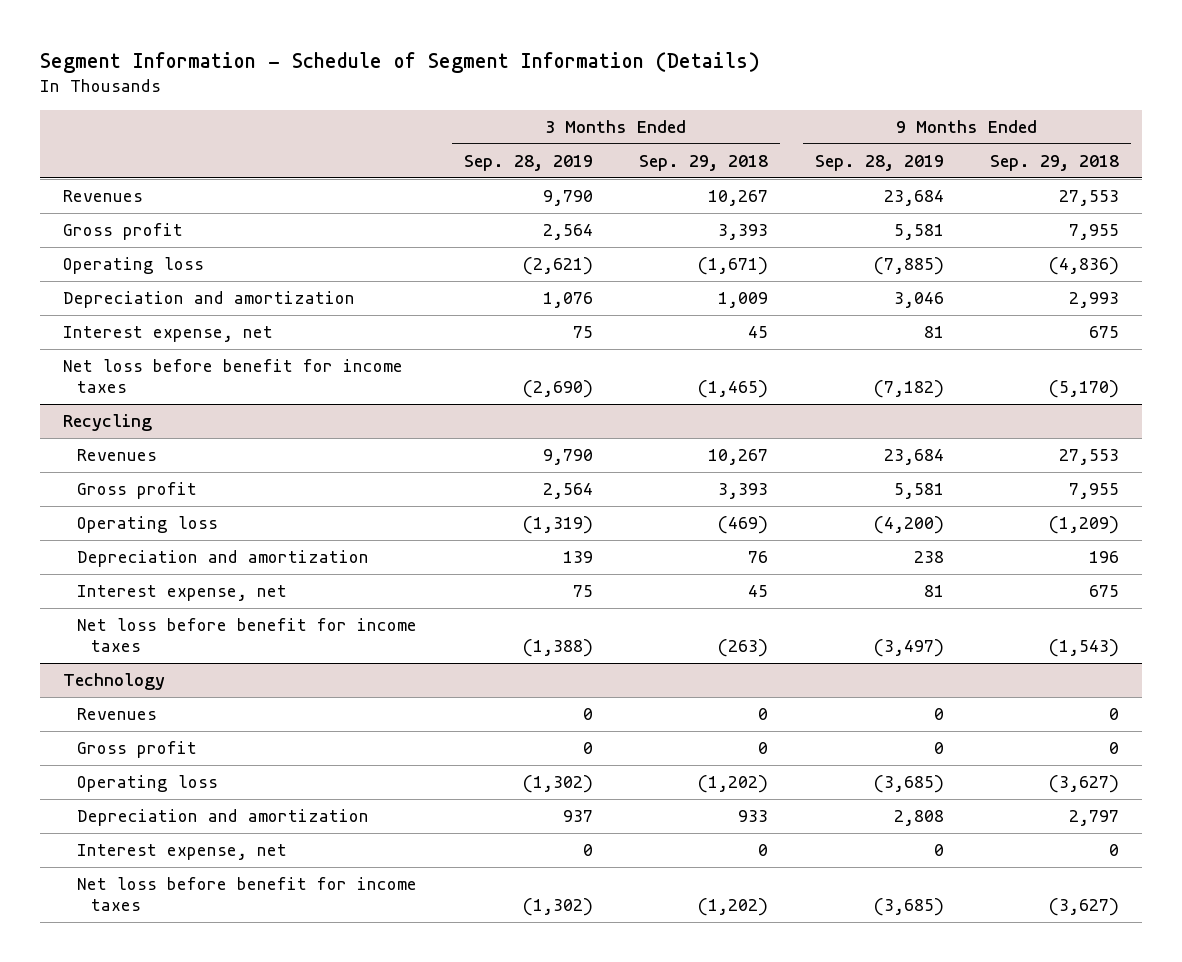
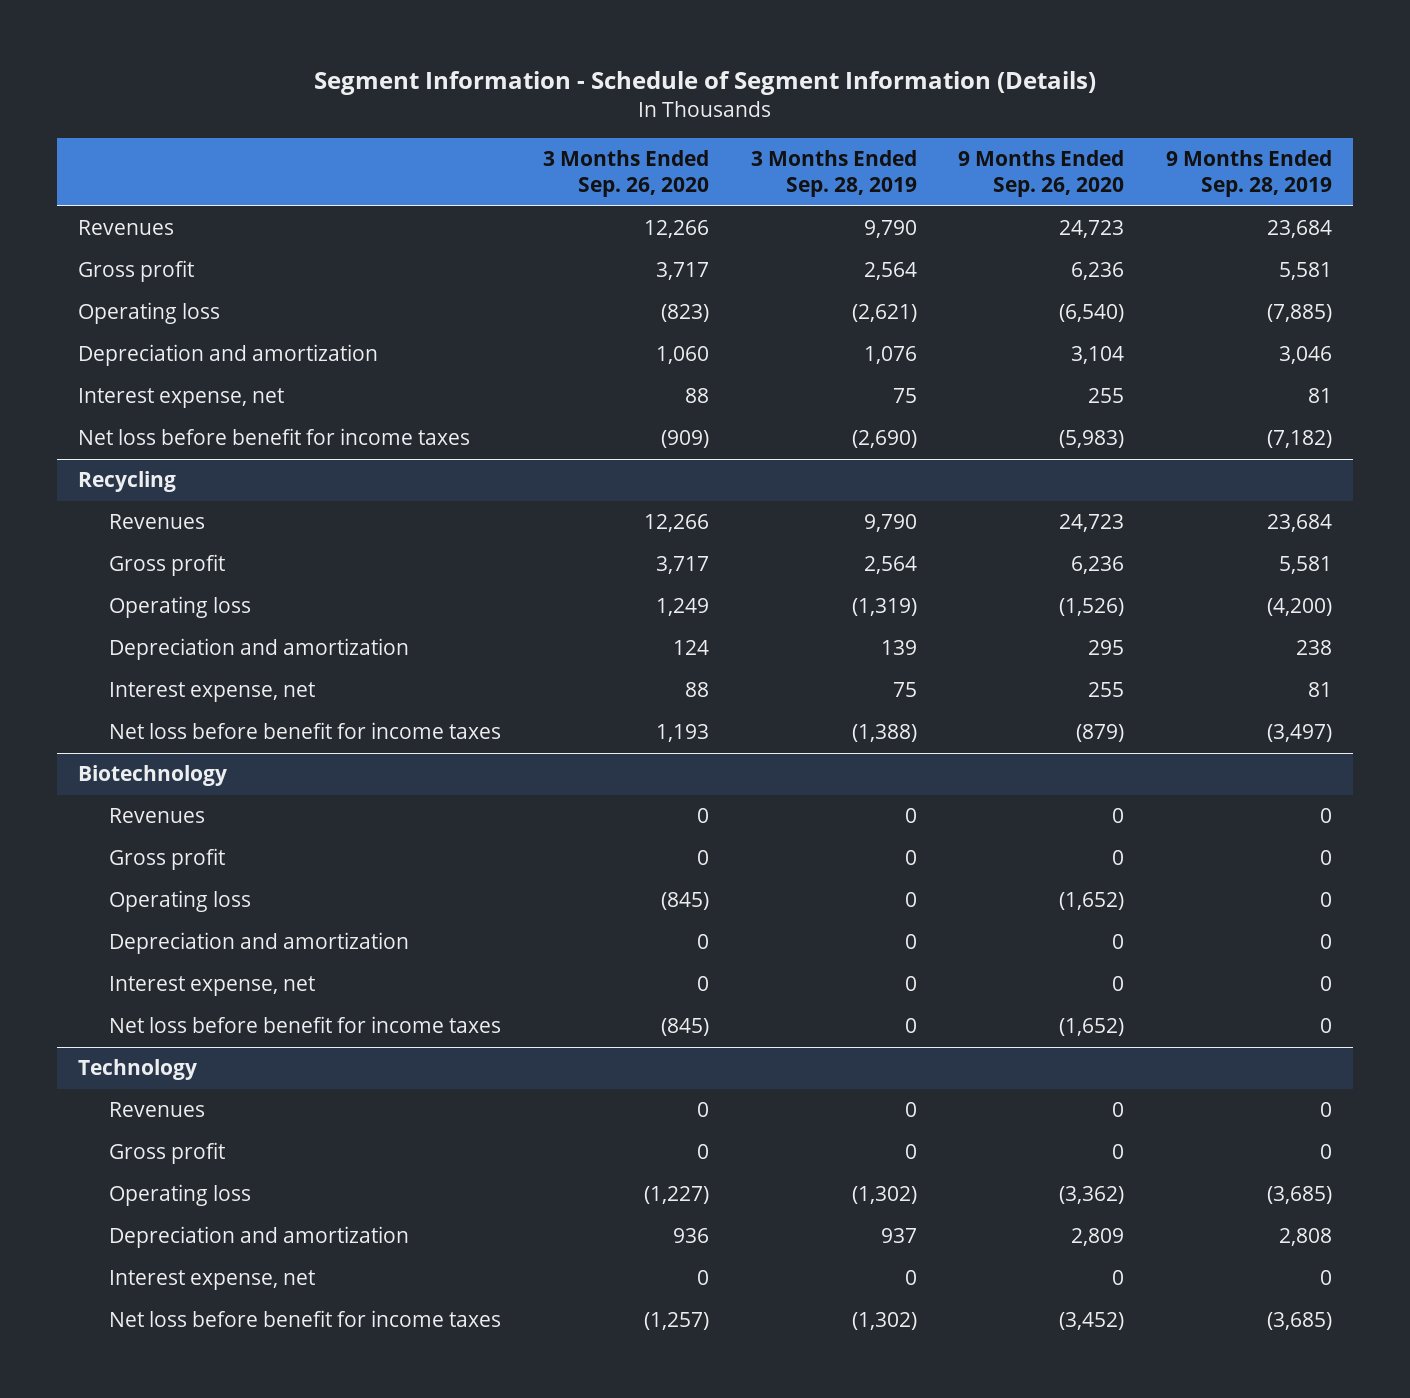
- | 3 Months Ended Sep. 28, 2019 | 3 Months Ended Sep. 29, 2018 | 9 Months Ended Sep. 28, 2019 | 9 Months Ended Sep. 29, 2018
+ | 3 Months Ended Sep. 26, 2020 | 3 Months Ended Sep. 28, 2019 | 9 Months Ended Sep. 26, 2020 | 9 Months Ended Sep. 28, 2019
+ Biotechnology
+ Revenues | 0 | 0 | 0 | 0
+ Gross profit | 0 | 0 | 0 | 0
+ Operating loss | (845) | 0 | (1,652) | 0
+ Depreciation and amortization | 0 | 0 | 0 | 0
+ Interest expense, net | 0 | 0 | 0 | 0
+ Net loss before benefit for income taxes | (845) | 0 | (1,652) | 0

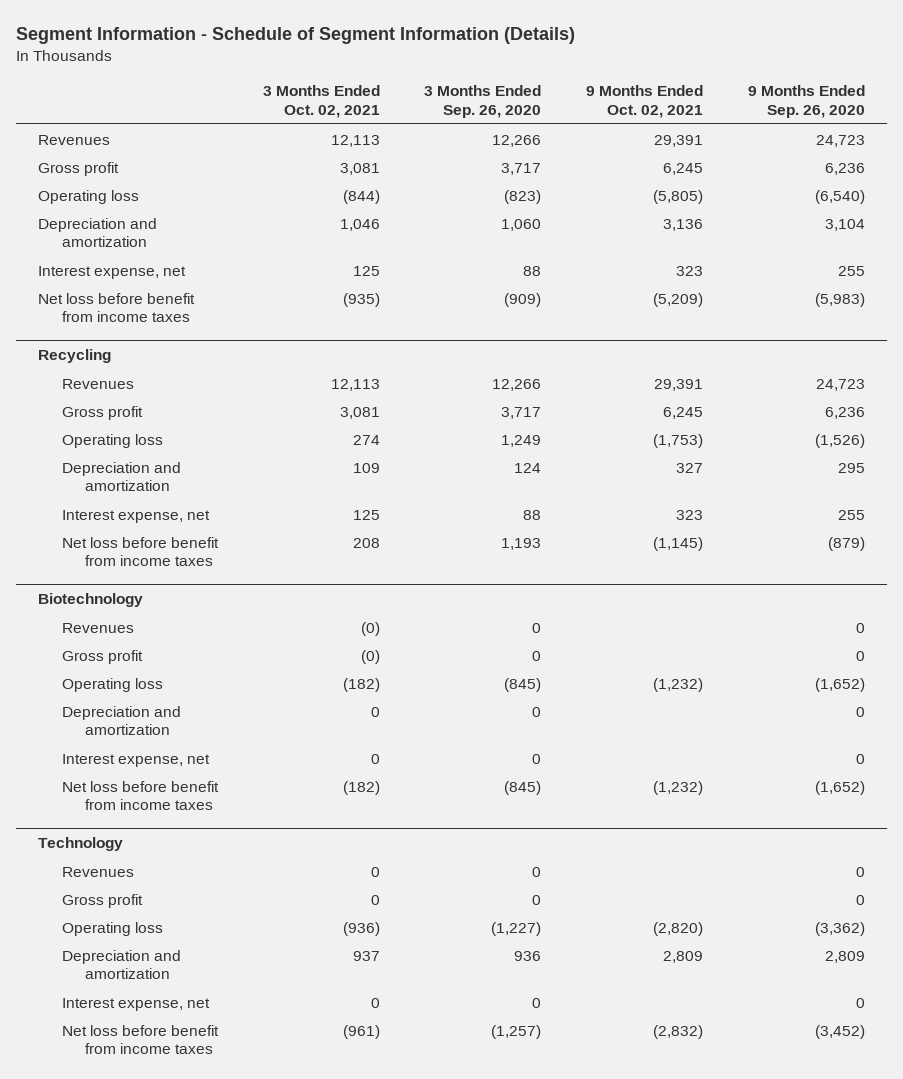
- | 3 Months Ended Sep. 26, 2020 | 3 Months Ended Sep. 28, 2019 | 9 Months Ended Sep. 26, 2020 | 9 Months Ended Sep. 28, 2019
+ | 3 Months Ended Oct. 02, 2021 | 3 Months Ended Sep. 26, 2020 | 9 Months Ended Oct. 02, 2021 | 9 Months Ended Sep. 26, 2020
- Net loss before benefit for income taxes | (909) | (2,690) | (5,983) | (7,182)
+ Net loss before benefit from income taxes | (935) | (909) | (5,209) | (5,983)
@ Recycling
- Net loss before benefit for income taxes | 1,193 | (1,388) | (879) | (3,497)
+ Net loss before benefit from income taxes | 208 | 1,193 | (1,145) | (879)
@ Biotechnology
- Net loss before benefit for income taxes | (845) | 0 | (1,652) | 0
+ Net loss before benefit from income taxes | (182) | (845) | (1,232) | (1,652)
@ Technology
- Net loss before benefit for income taxes | (1,257) | (1,302) | (3,452) | (3,685)
+ Net loss before benefit from income taxes | (961) | (1,257) | (2,832) | (3,452)

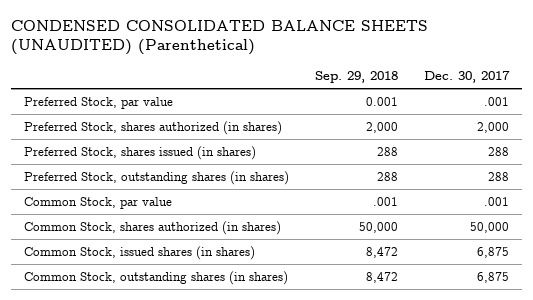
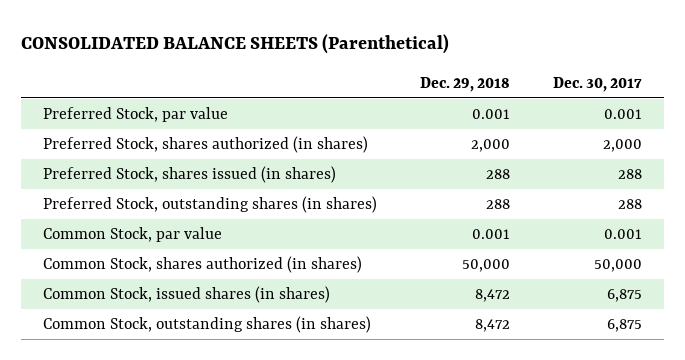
- CONDENSED CONSOLIDATED BALANCE SHEETS (UNAUDITED) (Parenthetical)
+ CONSOLIDATED BALANCE SHEETS (Parenthetical)
- | Sep. 29, 2018 | Dec. 30, 2017
+ | Dec. 29, 2018 | Dec. 30, 2017
- Preferred Stock, par value | 0.001 | .001
+ Preferred Stock, par value | 0.001 | 0.001
- Common Stock, par value | .001 | .001
+ Common Stock, par value | 0.001 | 0.001

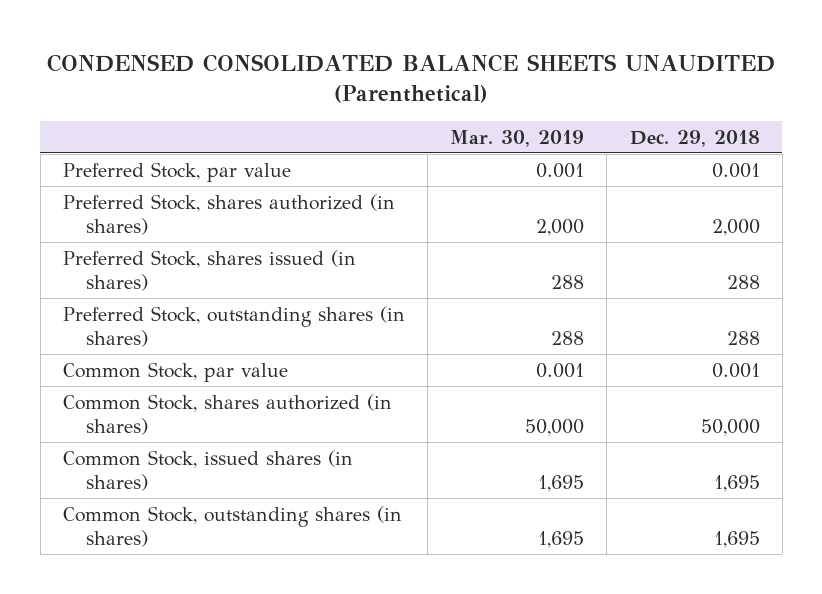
- CONSOLIDATED BALANCE SHEETS (Parenthetical)
+ CONDENSED CONSOLIDATED BALANCE SHEETS UNAUDITED (Parenthetical)
- | Dec. 29, 2018 | Dec. 30, 2017
+ | Mar. 30, 2019 | Dec. 29, 2018
- Common Stock, issued shares (in shares) | 8,472 | 6,875
- Common Stock, outstanding shares (in shares) | 8,472 | 6,875
+ Common Stock, issued shares (in shares) | 1,695 | 1,695
+ Common Stock, outstanding shares (in shares) | 1,695 | 1,695

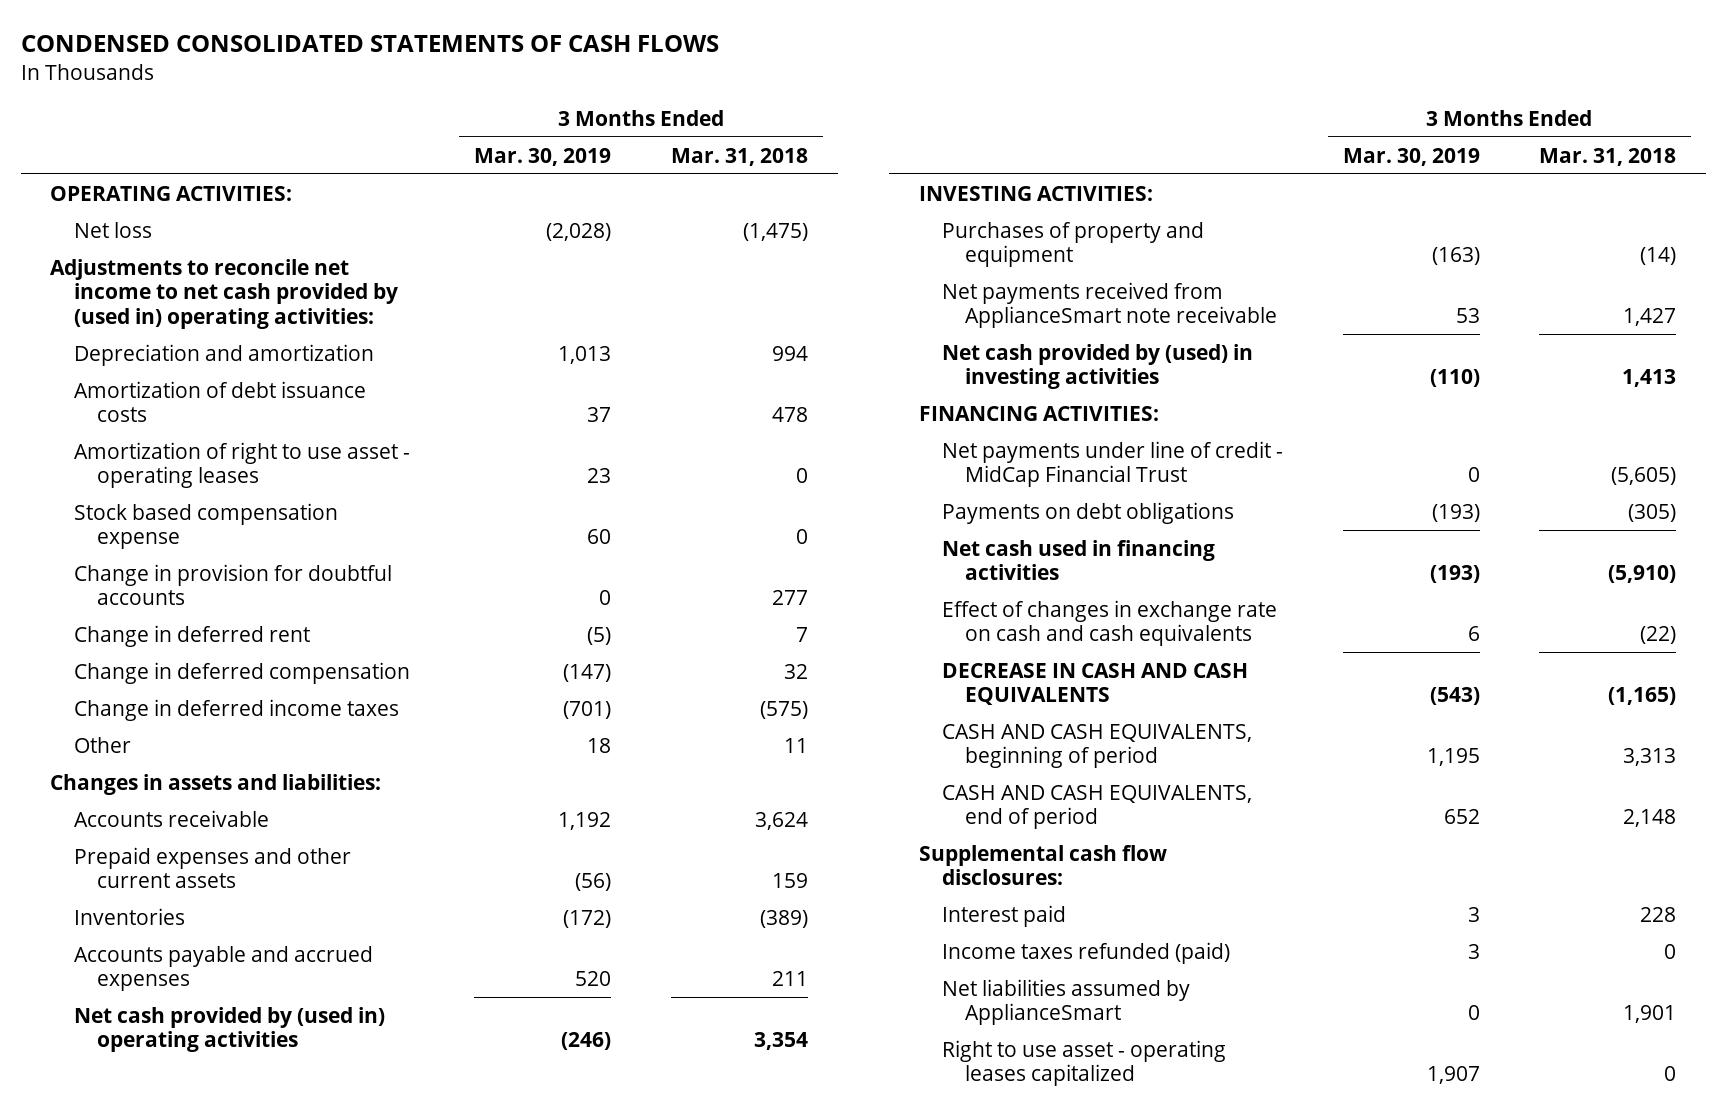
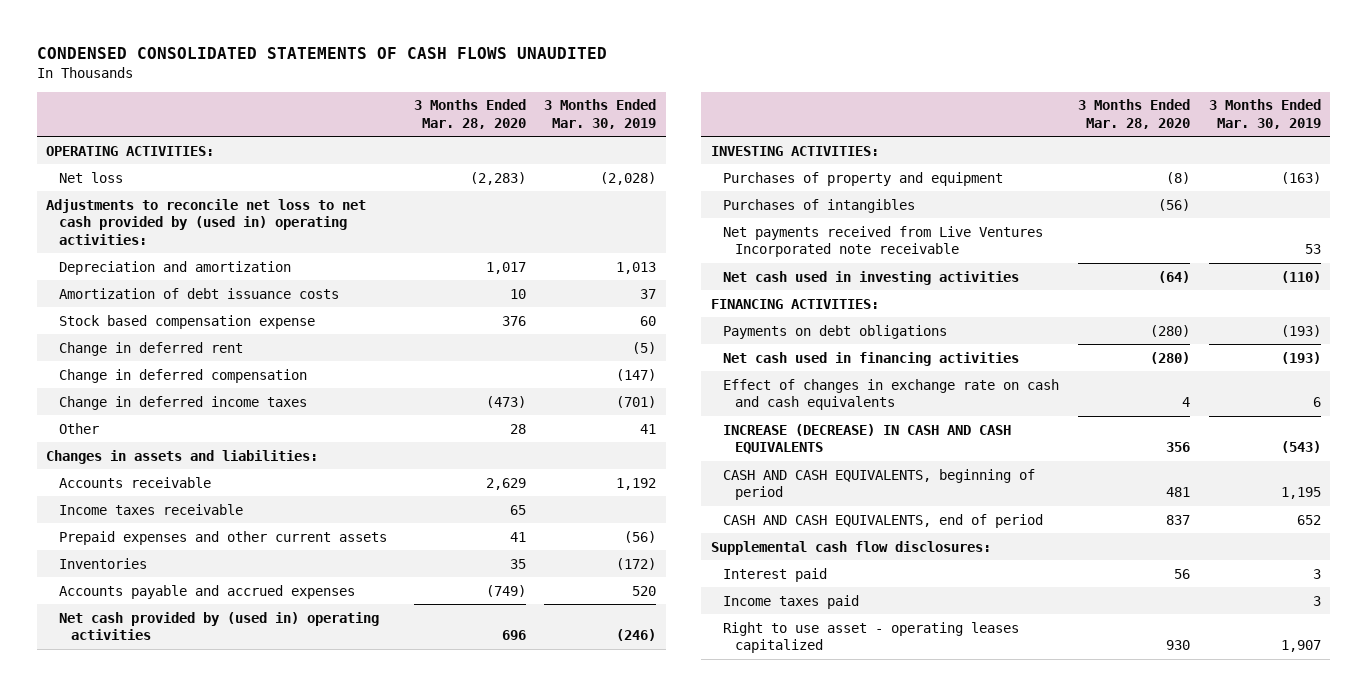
- CONDENSED CONSOLIDATED STATEMENTS OF CASH FLOWS
+ CONDENSED CONSOLIDATED STATEMENTS OF CASH FLOWS UNAUDITED
- | 3 Months Ended Mar. 30, 2019 | 3 Months Ended Mar. 31, 2018
+ | 3 Months Ended Mar. 28, 2020 | 3 Months Ended Mar. 30, 2019
- Adjustments to reconcile net income to net cash provided by (used in) operating activities:
+ Adjustments to reconcile net loss to net cash provided by (used in) operating activities:
- Amortization of right to use asset - operating leases | 23 | 0
- Change in provision for doubtful accounts | 0 | 277
- Other | 18 | 11
+ Other | 28 | 41
+ Income taxes receivable | 65 |
- Net payments received from ApplianceSmart note receivable | 53 | 1,427
- Net cash provided by (used) in investing activities | (110) | 1,413
+ Purchases of intangibles | (56) |
+ Net payments received from Live Ventures Incorporated note receivable | | 53
+ Net cash used in investing activities | (64) | (110)
- Net payments under line of credit - MidCap Financial Trust | 0 | (5,605)
- DECREASE IN CASH AND CASH EQUIVALENTS | (543) | (1,165)
+ INCREASE (DECREASE) IN CASH AND CASH EQUIVALENTS | 356 | (543)
- Income taxes refunded (paid) | 3 | 0
- Net liabilities assumed by ApplianceSmart | 0 | 1,901
+ Income taxes paid | | 3

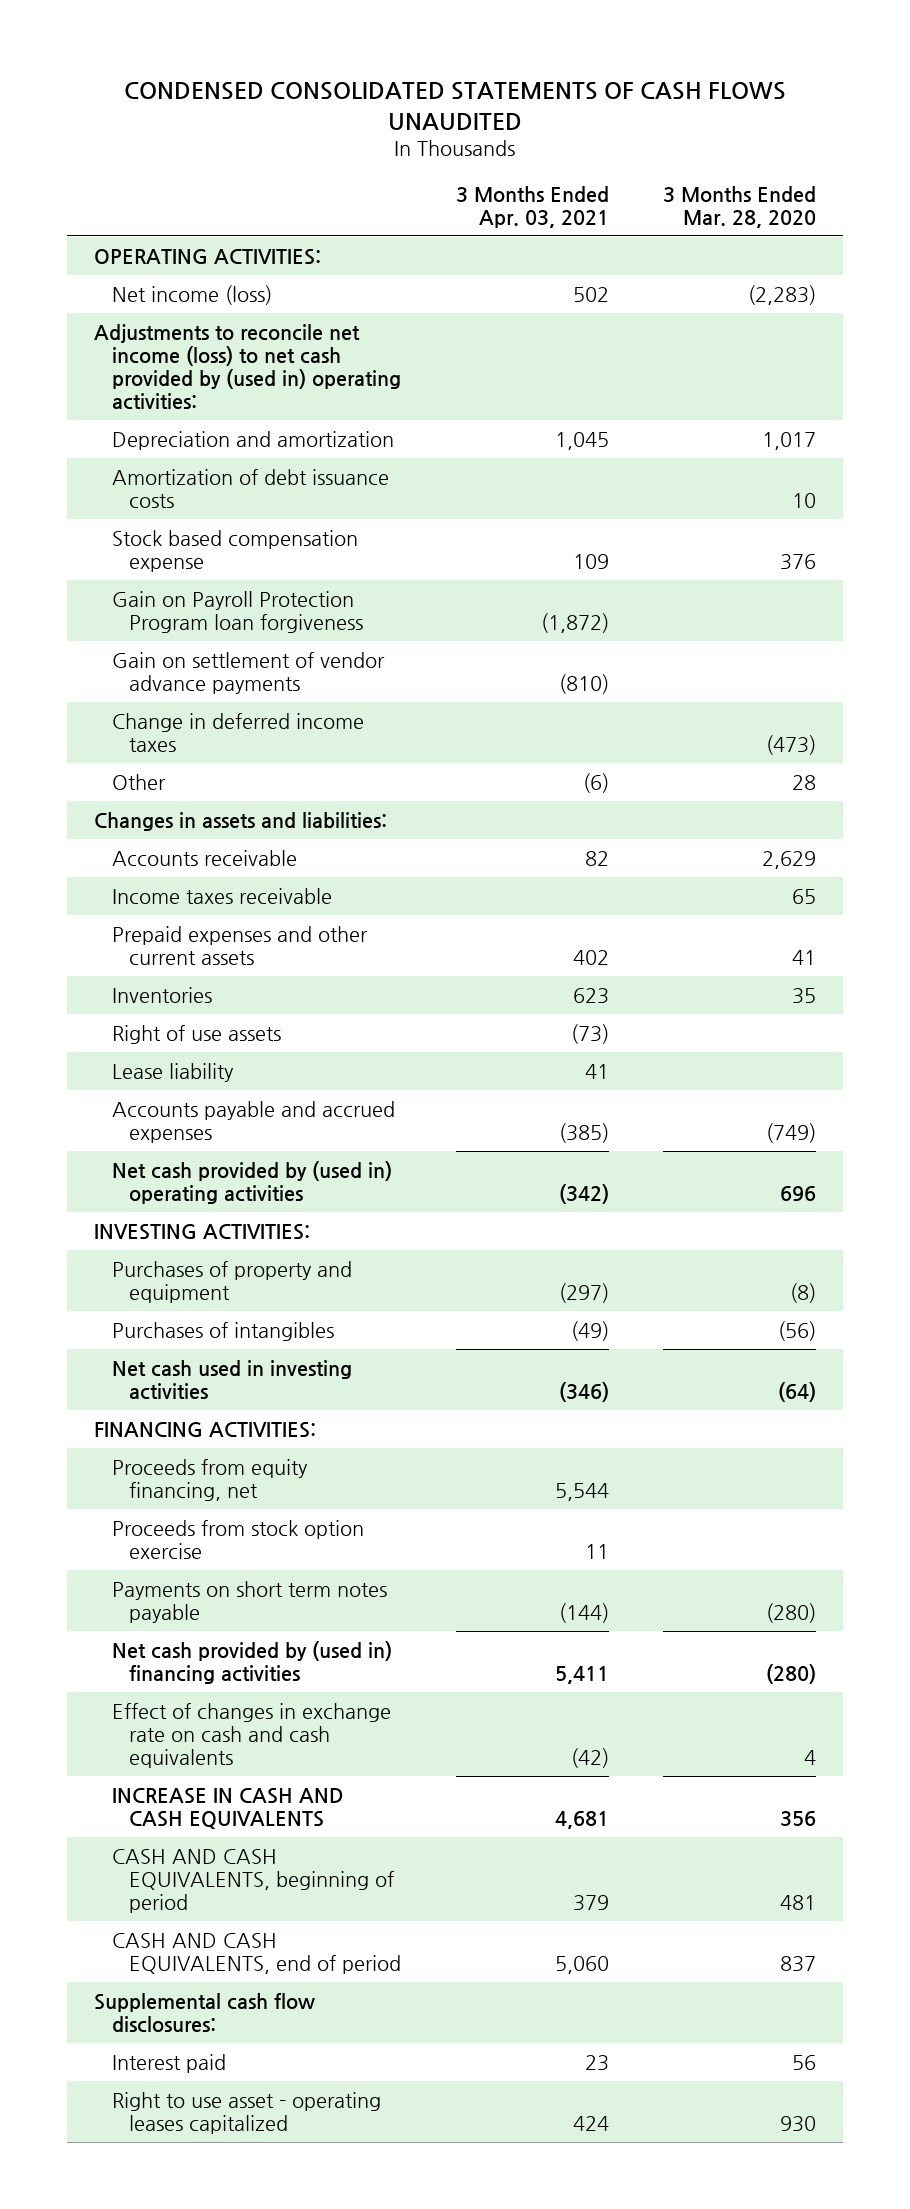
- | 3 Months Ended Mar. 28, 2020 | 3 Months Ended Mar. 30, 2019
+ | 3 Months Ended Apr. 03, 2021 | 3 Months Ended Mar. 28, 2020
- Net loss | (2,283) | (2,028)
- Adjustments to reconcile net loss to net cash provided by (used in) operating activities:
+ Net income (loss) | 502 | (2,283)
+ Adjustments to reconcile net income (loss) to net cash provided by (used in) operating activities:
- Change in deferred rent | | (5)
- Change in deferred compensation | | (147)
+ Gain on Payroll Protection Program loan forgiveness | (1,872) |
+ Gain on settlement of vendor advance payments | (810) |
+ Right of use assets | (73) |
+ Lease liability | 41 |
- Net payments received from Live Ventures Incorporated note receivable | | 53
- Payments on debt obligations | (280) | (193)
- Net cash used in financing activities | (280) | (193)
+ Proceeds from equity financing, net | 5,544 |
+ Proceeds from stock option exercise | 11 |
+ Payments on short term notes payable | (144) | (280)
+ Net cash provided by (used in) financing activities | 5,411 | (280)
- INCREASE (DECREASE) IN CASH AND CASH EQUIVALENTS | 356 | (543)
+ INCREASE IN CASH AND CASH EQUIVALENTS | 4,681 | 356
- Income taxes paid | | 3

